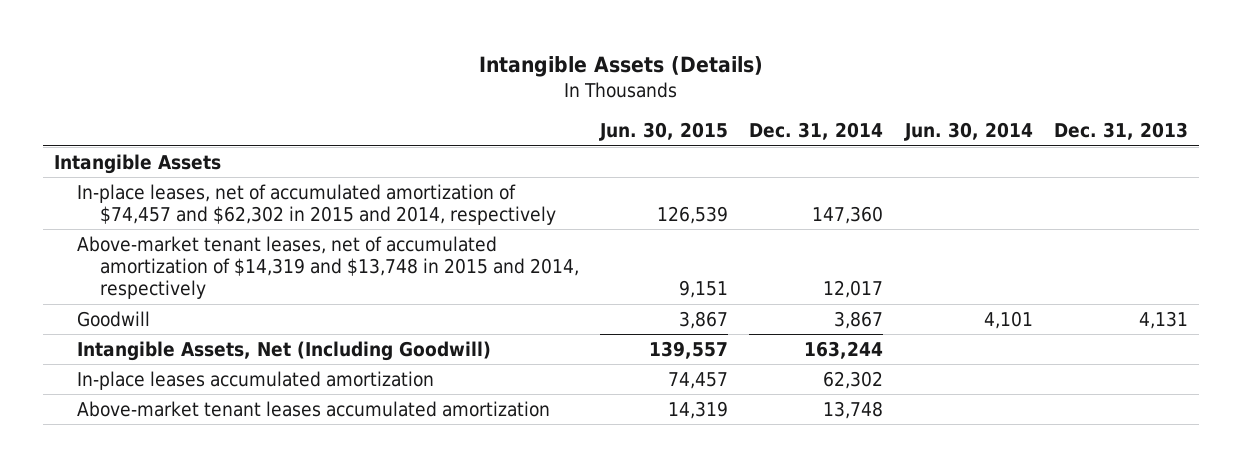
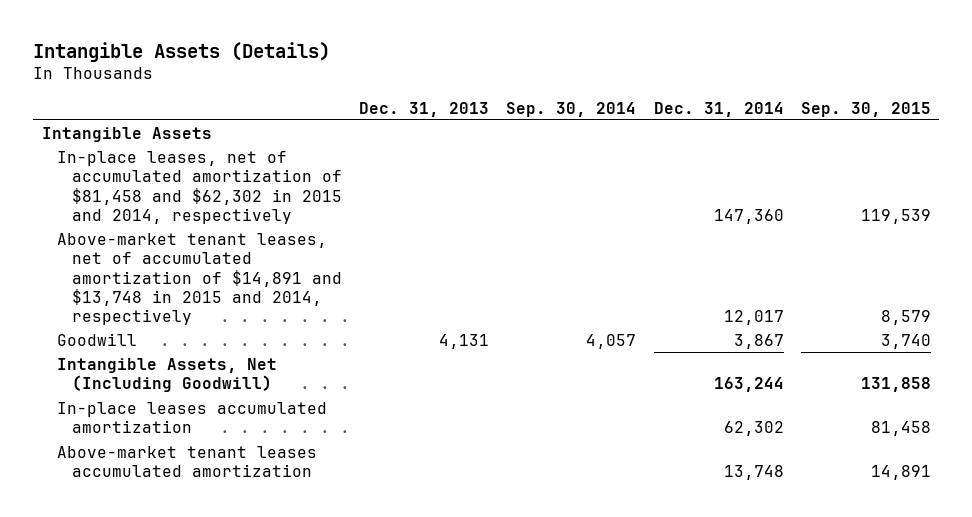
- | Jun. 30, 2015 | Dec. 31, 2014 | Jun. 30, 2014 | Dec. 31, 2013
+ | Dec. 31, 2013 | Sep. 30, 2014 | Dec. 31, 2014 | Sep. 30, 2015
- In-place leases, net of accumulated amortization of $74,457 and $62,302 in 2015 and 2014, respectively | 126,539 | 147,360 | |
- Above-market tenant leases, net of accumulated amortization of $14,319 and $13,748 in 2015 and 2014, respectively | 9,151 | 12,017 | |
+ In-place leases, net of accumulated amortization of $81,458 and $62,302 in 2015 and 2014, respectively | | | 147,360 | 119,539
+ Above-market tenant leases, net of accumulated amortization of $14,891 and $13,748 in 2015 and 2014, respectively | | | 12,017 | 8,579

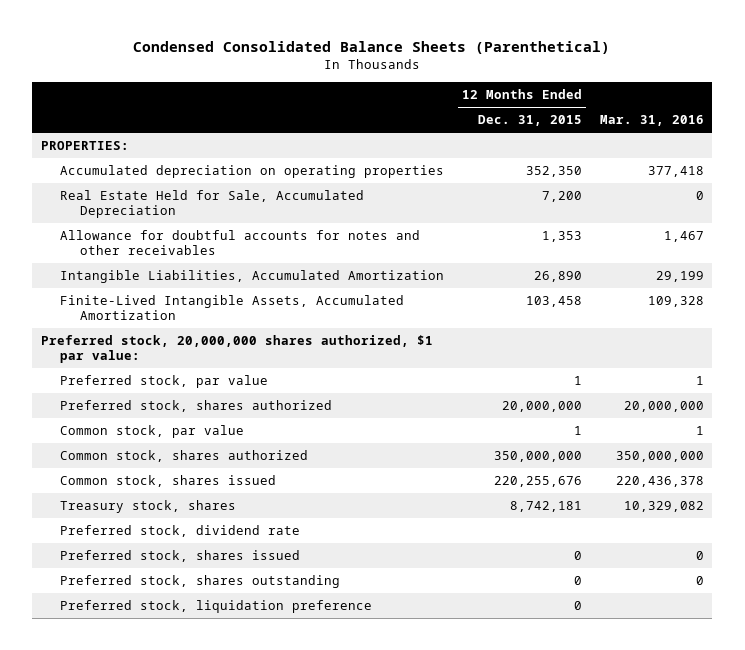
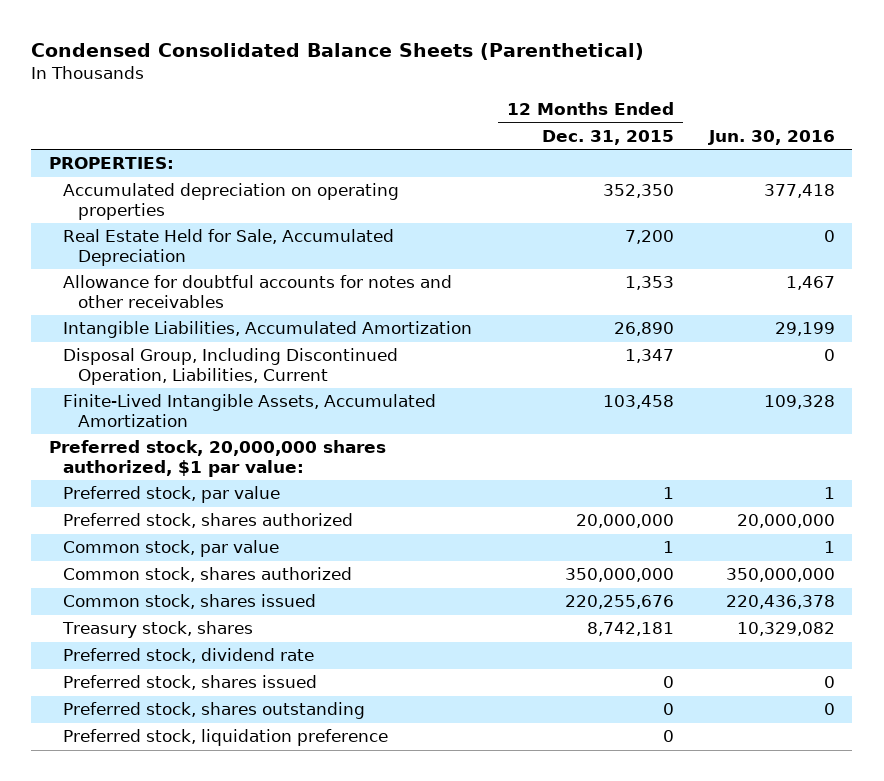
- | 12 Months Ended Dec. 31, 2015 | Mar. 31, 2016
+ | 12 Months Ended Dec. 31, 2015 | Jun. 30, 2016
+ Disposal Group, Including Discontinued Operation, Liabilities, Current | 1,347 | 0

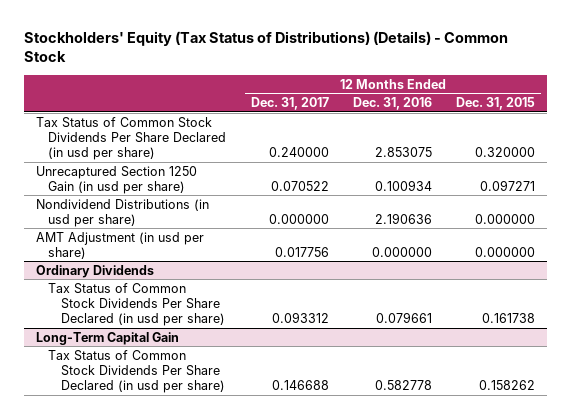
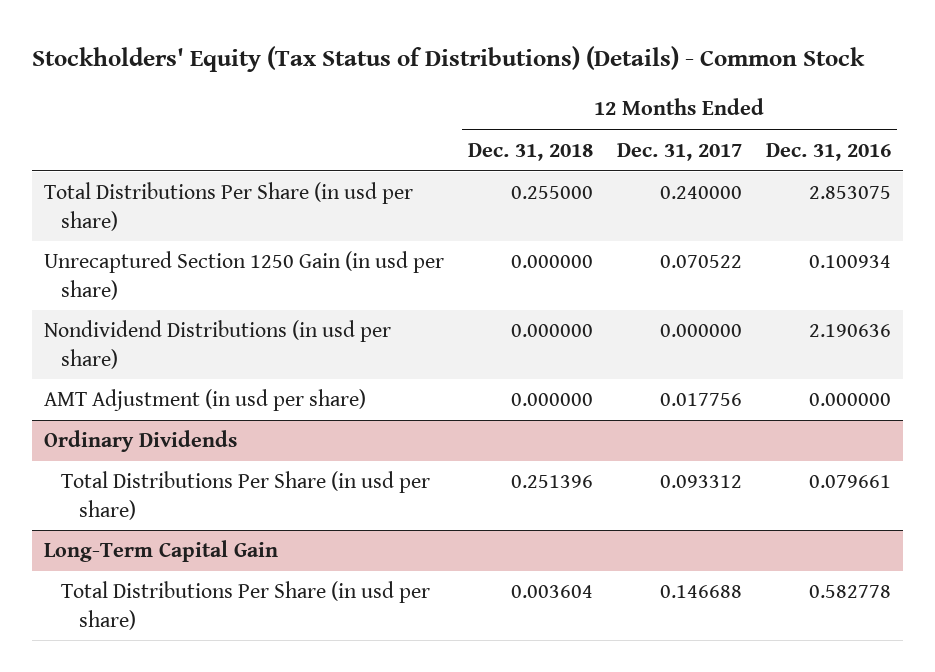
- | 12 Months Ended Dec. 31, 2017 | 12 Months Ended Dec. 31, 2016 | 12 Months Ended Dec. 31, 2015
+ | 12 Months Ended Dec. 31, 2018 | 12 Months Ended Dec. 31, 2017 | 12 Months Ended Dec. 31, 2016
- Tax Status of Common Stock Dividends Per Share Declared (in usd per share) | 0.240000 | 2.853075 | 0.320000
+ Total Distributions Per Share (in usd per share) | 0.255000 | 0.240000 | 2.853075
@ Ordinary Dividends
- Tax Status of Common Stock Dividends Per Share Declared (in usd per share) | 0.093312 | 0.079661 | 0.161738
+ Total Distributions Per Share (in usd per share) | 0.251396 | 0.093312 | 0.079661
@ Long-Term Capital Gain
- Tax Status of Common Stock Dividends Per Share Declared (in usd per share) | 0.146688 | 0.582778 | 0.158262
+ Total Distributions Per Share (in usd per share) | 0.003604 | 0.146688 | 0.582778

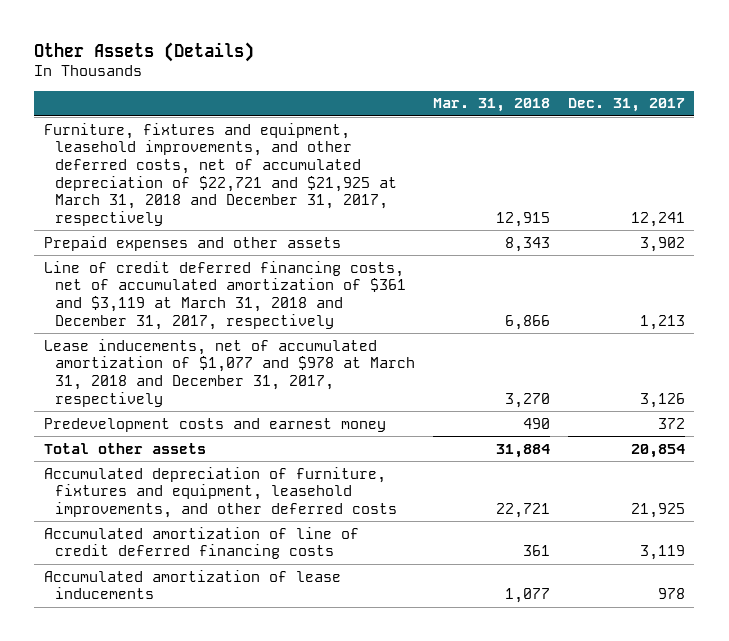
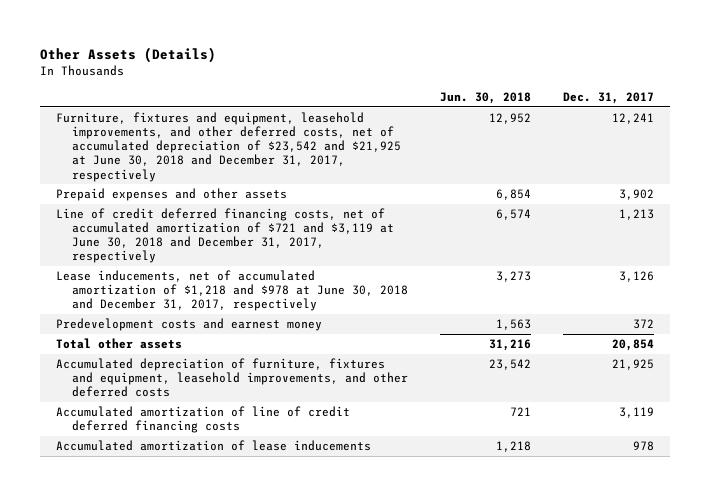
- | Mar. 31, 2018 | Dec. 31, 2017
+ | Jun. 30, 2018 | Dec. 31, 2017
- Furniture, fixtures and equipment, leasehold improvements, and other deferred costs, net of accumulated depreciation of $22,721 and $21,925 at March 31, 2018 and December 31, 2017, respectively | 12,915 | 12,241
+ Furniture, fixtures and equipment, leasehold improvements, and other deferred costs, net of accumulated depreciation of $23,542 and $21,925 at June 30, 2018 and December 31, 2017, respectively | 12,952 | 12,241
- Line of credit deferred financing costs, net of accumulated amortization of $361 and $3,119 at March 31, 2018 and December 31, 2017, respectively | 6,866 | 1,213
- Lease inducements, net of accumulated amortization of $1,077 and $978 at March 31, 2018 and December 31, 2017, respectively | 3,270 | 3,126
+ Line of credit deferred financing costs, net of accumulated amortization of $721 and $3,119 at June 30, 2018 and December 31, 2017, respectively | 6,574 | 1,213
+ Lease inducements, net of accumulated amortization of $1,218 and $978 at June 30, 2018 and December 31, 2017, respectively | 3,273 | 3,126

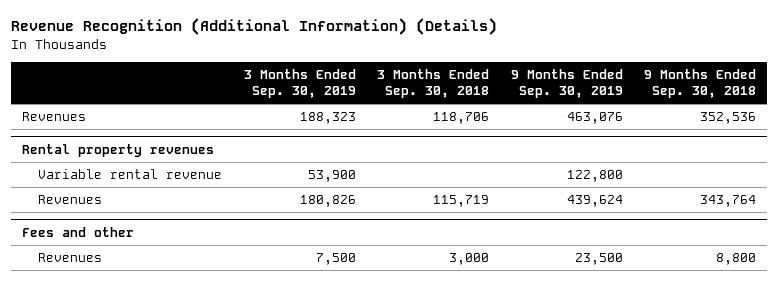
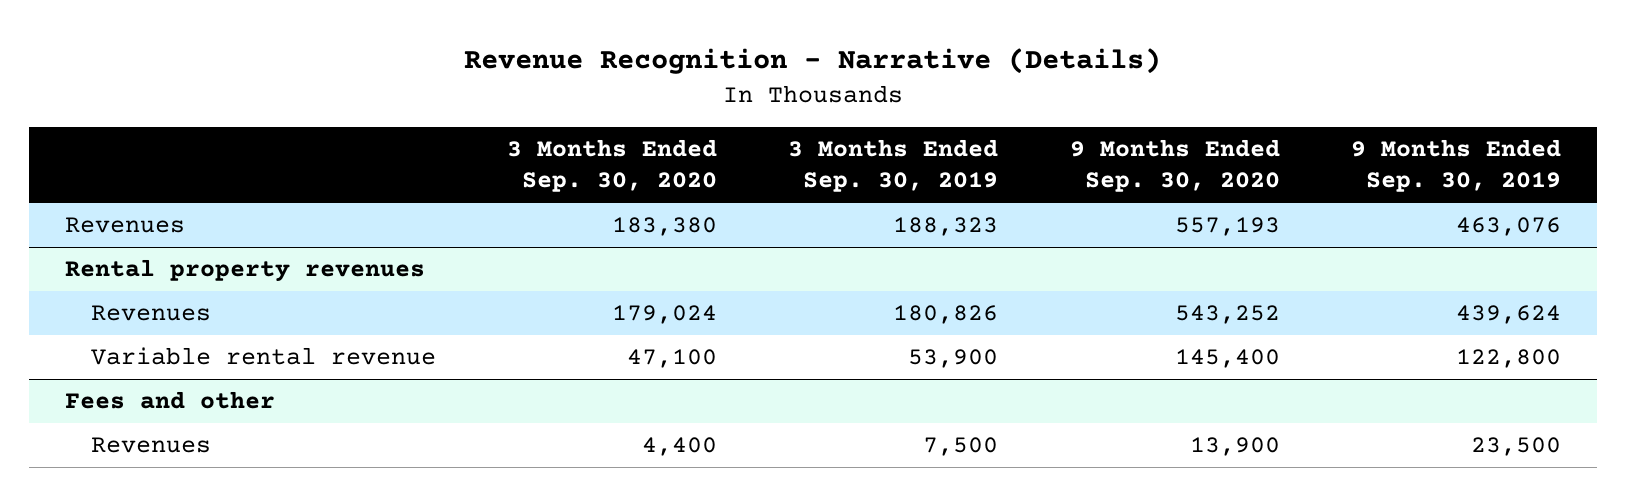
- Revenue Recognition (Additional Information) (Details)
+ Revenue Recognition - Narrative (Details)
- | 3 Months Ended Sep. 30, 2019 | 3 Months Ended Sep. 30, 2018 | 9 Months Ended Sep. 30, 2019 | 9 Months Ended Sep. 30, 2018
+ | 3 Months Ended Sep. 30, 2020 | 3 Months Ended Sep. 30, 2019 | 9 Months Ended Sep. 30, 2020 | 9 Months Ended Sep. 30, 2019
@ Rental property revenues
moved down: Variable rental revenue | 47,100 | 53,900 | 145,400 | 122,800

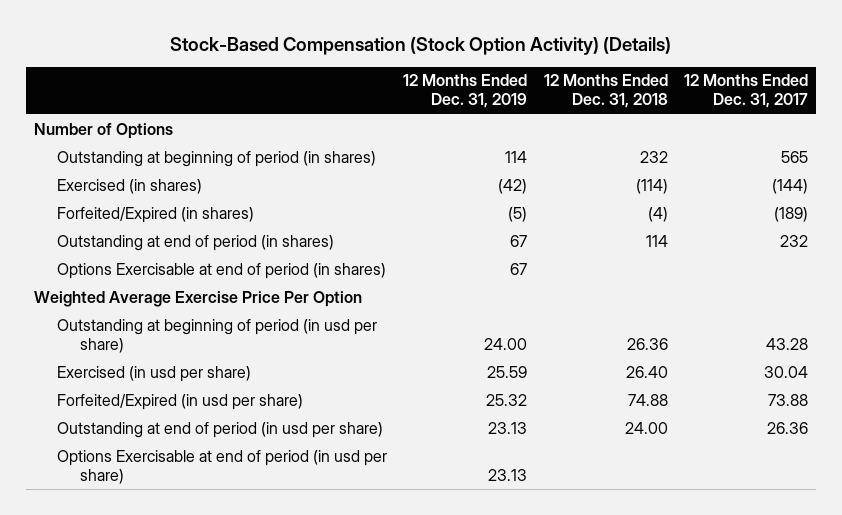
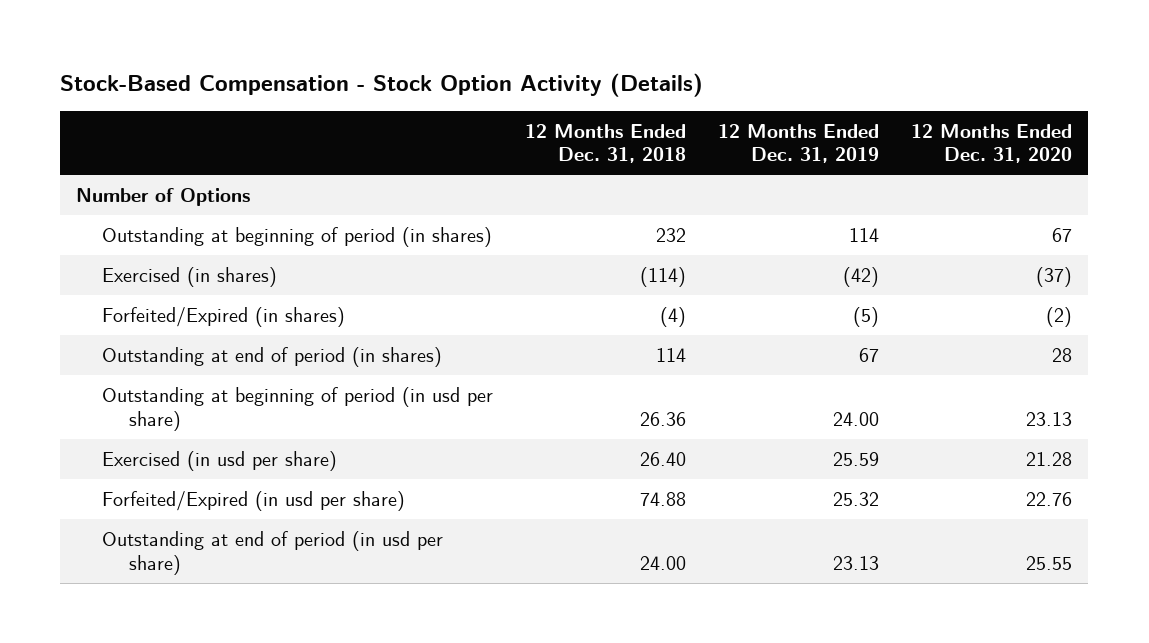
- Stock-Based Compensation (Stock Option Activity) (Details)
+ Stock-Based Compensation - Stock Option Activity (Details)
- | 12 Months Ended Dec. 31, 2019 | 12 Months Ended Dec. 31, 2018 | 12 Months Ended Dec. 31, 2017
+ | 12 Months Ended Dec. 31, 2018 | 12 Months Ended Dec. 31, 2019 | 12 Months Ended Dec. 31, 2020
- Options Exercisable at end of period (in shares) | 67 | |
- Weighted Average Exercise Price Per Option
- Options Exercisable at end of period (in usd per share) | 23.13 | |

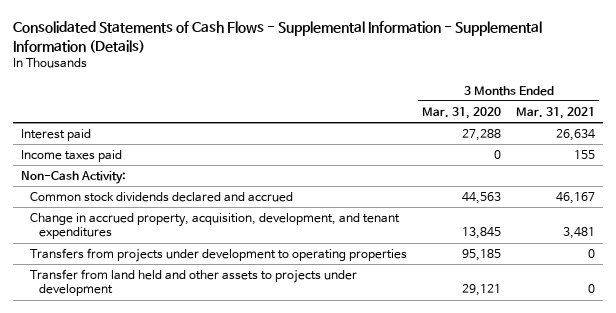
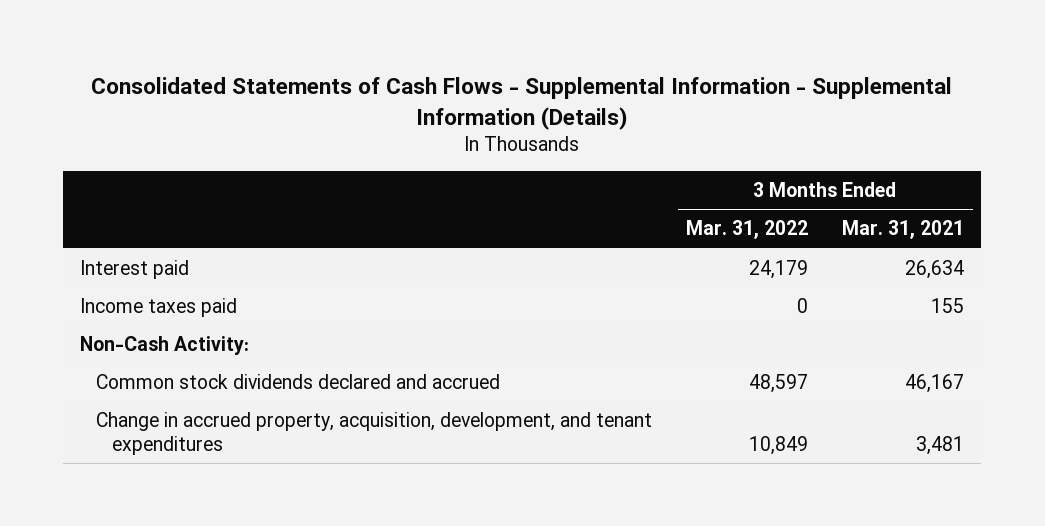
- | 3 Months Ended Mar. 31, 2020 | 3 Months Ended Mar. 31, 2021
+ | 3 Months Ended Mar. 31, 2022 | 3 Months Ended Mar. 31, 2021
- Transfers from projects under development to operating properties | 95,185 | 0
- Transfer from land held and other assets to projects under development | 29,121 | 0

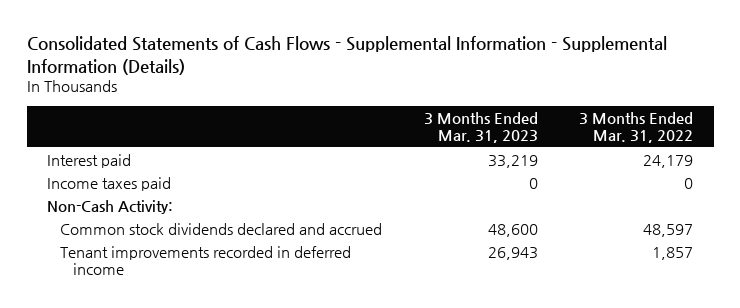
- | 3 Months Ended Mar. 31, 2022 | 3 Months Ended Mar. 31, 2021
+ | 3 Months Ended Mar. 31, 2023 | 3 Months Ended Mar. 31, 2022
- Change in accrued property, acquisition, development, and tenant expenditures | 10,849 | 3,481
+ Tenant improvements recorded in deferred income | 26,943 | 1,857

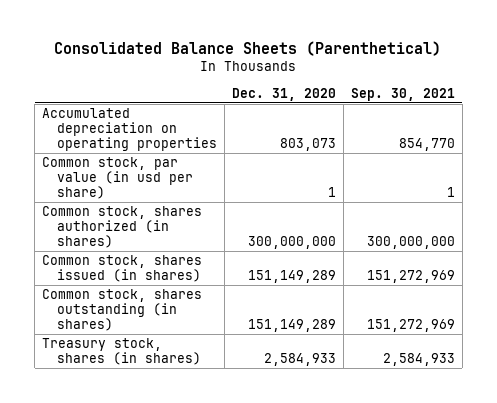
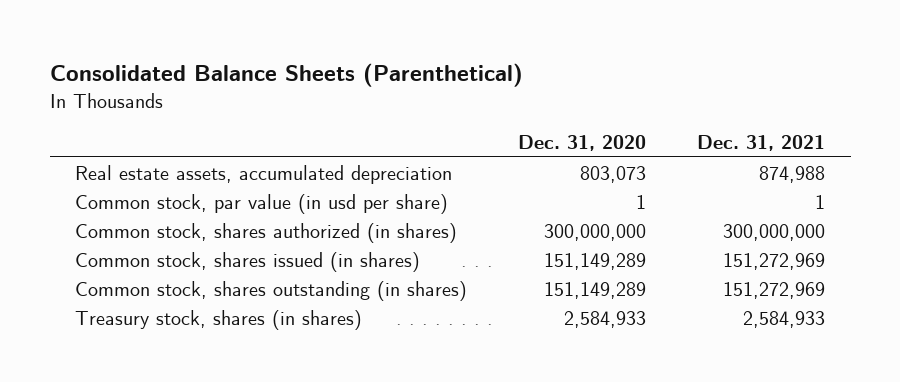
- | Dec. 31, 2020 | Sep. 30, 2021
+ | Dec. 31, 2020 | Dec. 31, 2021
- Accumulated depreciation on operating properties | 803,073 | 854,770
+ Real estate assets, accumulated depreciation | 803,073 | 874,988

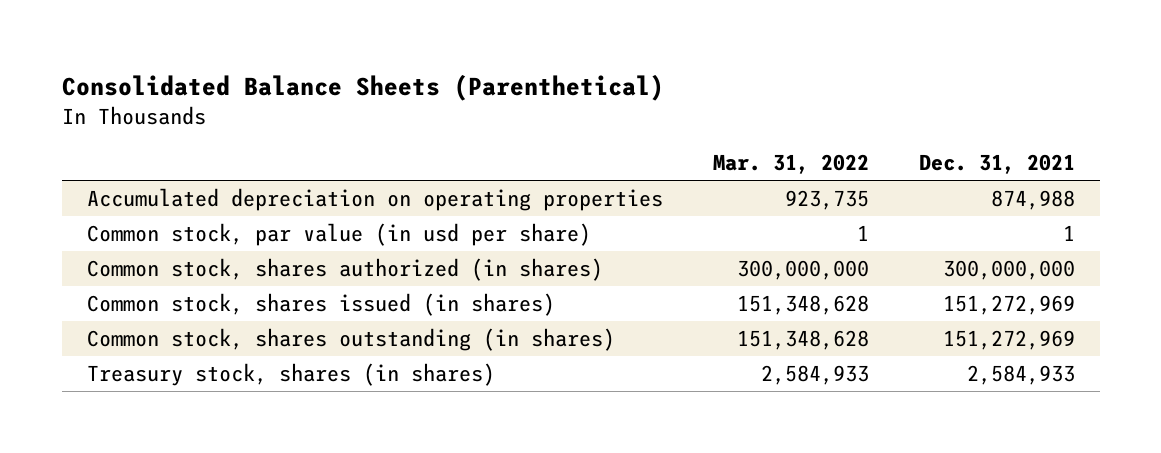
- | Dec. 31, 2020 | Dec. 31, 2021
+ | Mar. 31, 2022 | Dec. 31, 2021
- Real estate assets, accumulated depreciation | 803,073 | 874,988
+ Accumulated depreciation on operating properties | 923,735 | 874,988

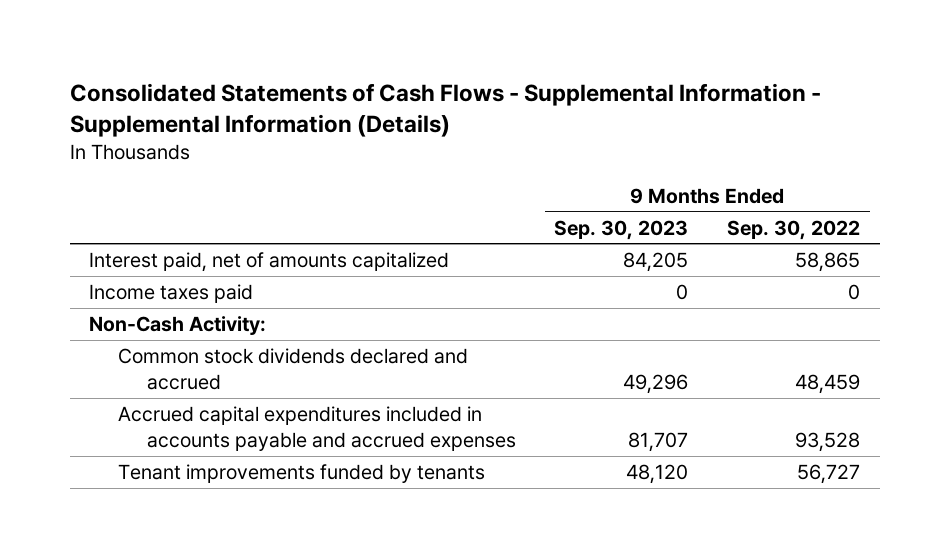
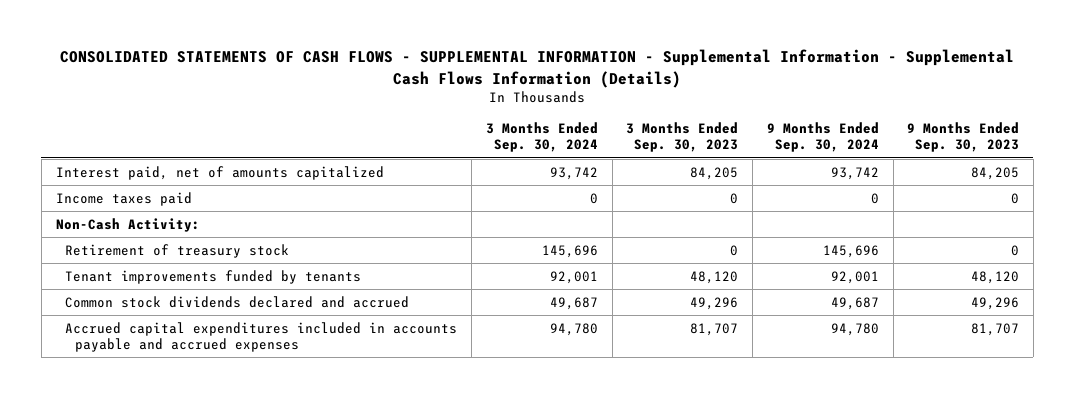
- Consolidated Statements of Cash Flows - Supplemental Information - Supplemental Information (Details)
+ CONSOLIDATED STATEMENTS OF CASH FLOWS - SUPPLEMENTAL INFORMATION - Supplemental Information - Supplemental Cash Flows Information (Details)
- | 9 Months Ended Sep. 30, 2023 | 9 Months Ended Sep. 30, 2022
+ | 3 Months Ended Sep. 30, 2024 | 3 Months Ended Sep. 30, 2023 | 9 Months Ended Sep. 30, 2024 | 9 Months Ended Sep. 30, 2023
+ Retirement of treasury stock | 145,696 | 0 | 145,696 | 0
moved up: Tenant improvements funded by tenants | 92,001 | 48,120 | 92,001 | 48,120

